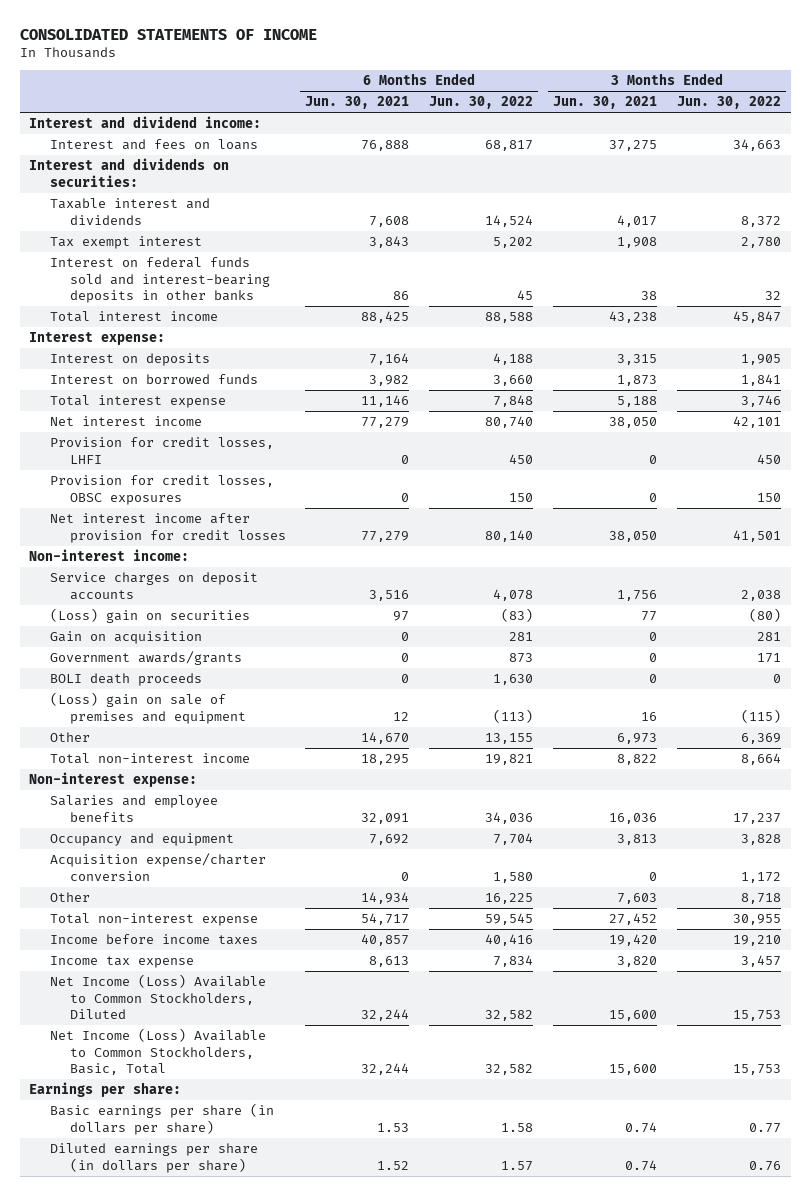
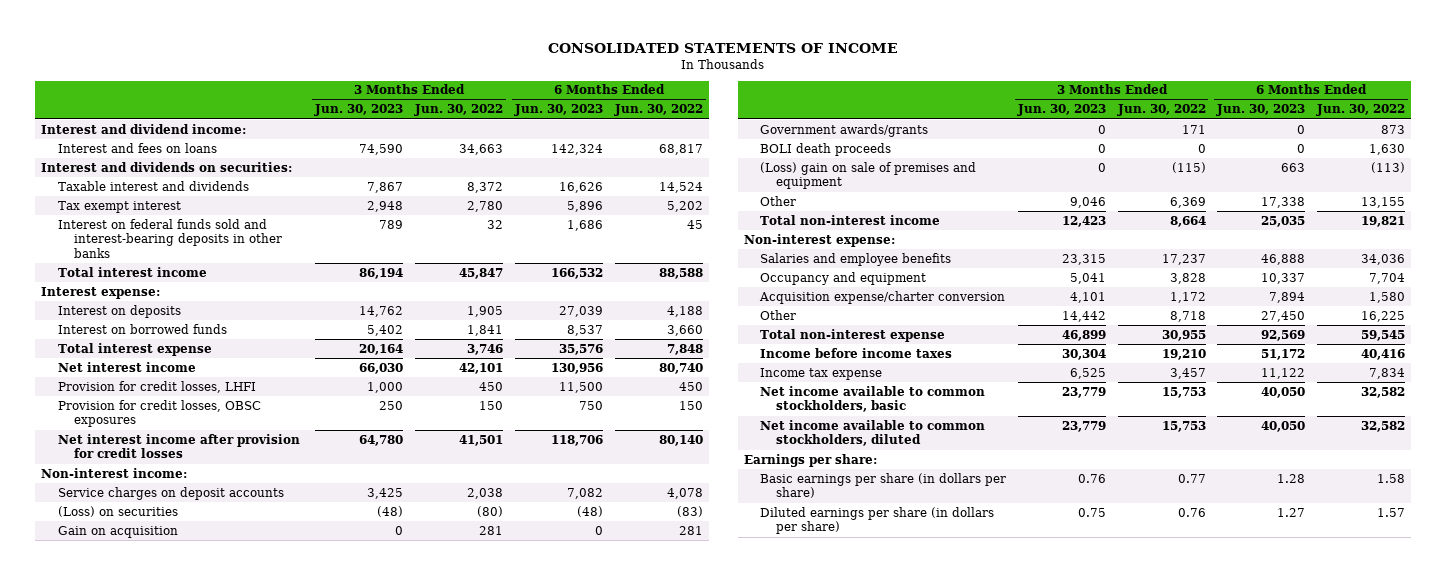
- | 6 Months Ended Jun. 30, 2021 | 6 Months Ended Jun. 30, 2022 | 3 Months Ended Jun. 30, 2021 | 3 Months Ended Jun. 30, 2022
+ | 3 Months Ended Jun. 30, 2023 | 3 Months Ended Jun. 30, 2022 | 6 Months Ended Jun. 30, 2023 | 6 Months Ended Jun. 30, 2022
- (Loss) gain on securities | 97 | (83) | 77 | (80)
+ (Loss) on securities | (48) | (80) | (48) | (83)
- Net Income (Loss) Available to Common Stockholders, Diluted | 32,244 | 32,582 | 15,600 | 15,753
- Net Income (Loss) Available to Common Stockholders, Basic, Total | 32,244 | 32,582 | 15,600 | 15,753
+ Net income available to common stockholders, basic | 23,779 | 15,753 | 40,050 | 32,582
+ Net income available to common stockholders, diluted | 23,779 | 15,753 | 40,050 | 32,582

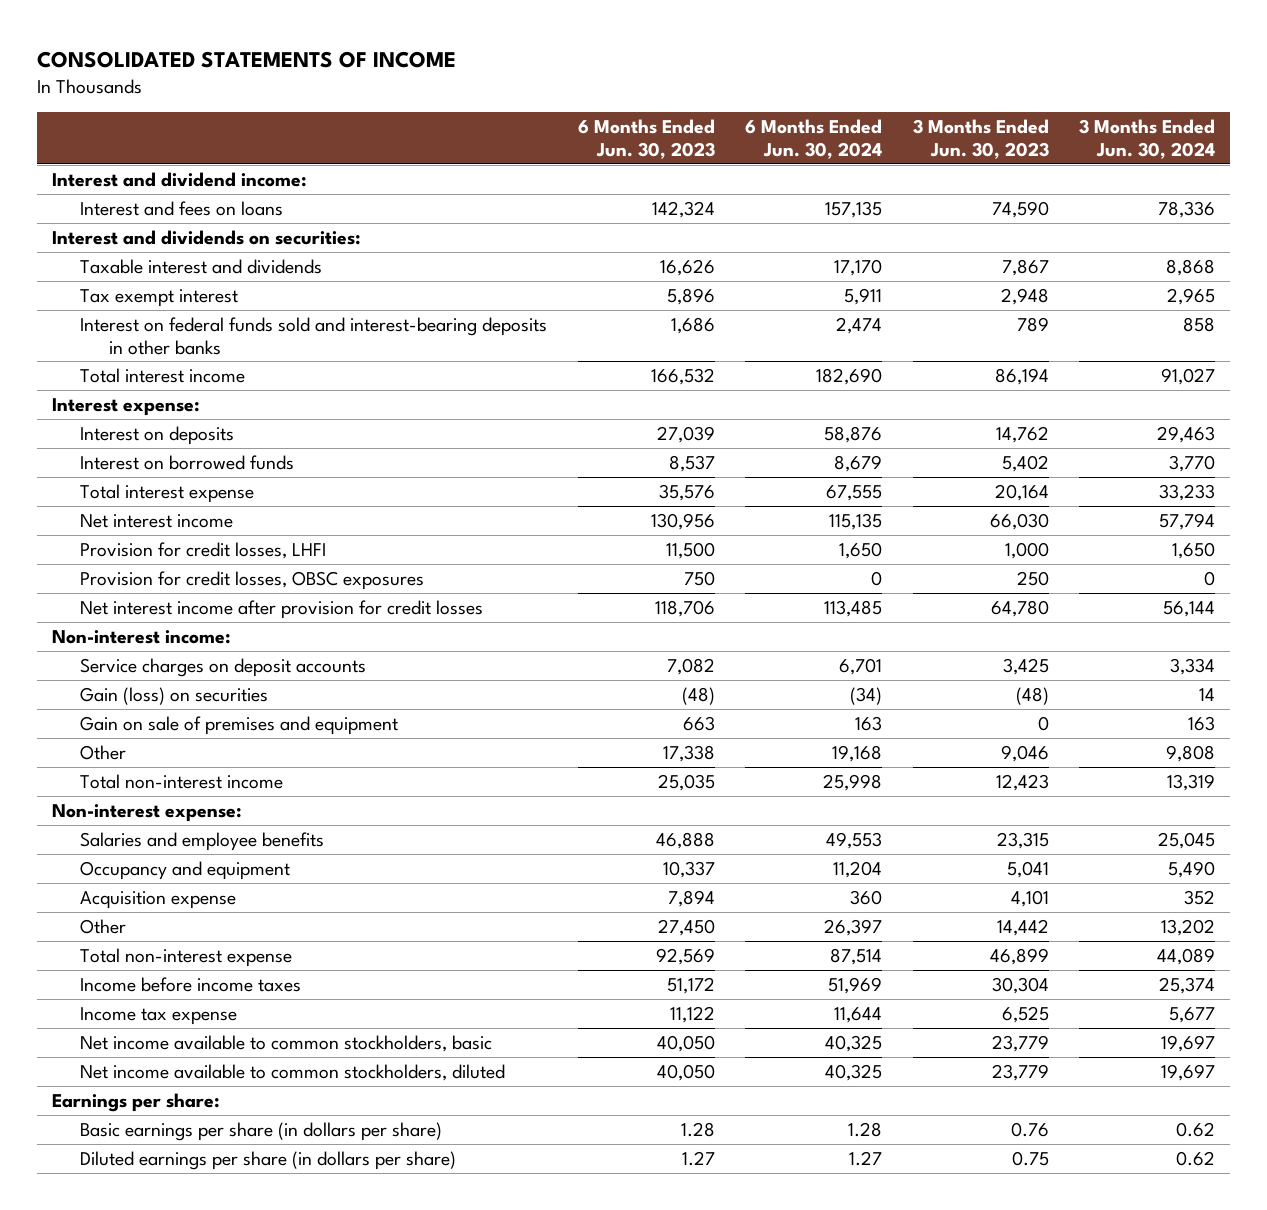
- | 3 Months Ended Jun. 30, 2023 | 3 Months Ended Jun. 30, 2022 | 6 Months Ended Jun. 30, 2023 | 6 Months Ended Jun. 30, 2022
+ | 6 Months Ended Jun. 30, 2023 | 6 Months Ended Jun. 30, 2024 | 3 Months Ended Jun. 30, 2023 | 3 Months Ended Jun. 30, 2024
- (Loss) on securities | (48) | (80) | (48) | (83)
- Gain on acquisition | 0 | 281 | 0 | 281
- Government awards/grants | 0 | 171 | 0 | 873
- BOLI death proceeds | 0 | 0 | 0 | 1,630
- (Loss) gain on sale of premises and equipment | 0 | (115) | 663 | (113)
+ Gain (loss) on securities | (48) | (34) | (48) | 14
+ Gain on sale of premises and equipment | 663 | 163 | 0 | 163
- Acquisition expense/charter conversion | 4,101 | 1,172 | 7,894 | 1,580
+ Acquisition expense | 7,894 | 360 | 4,101 | 352

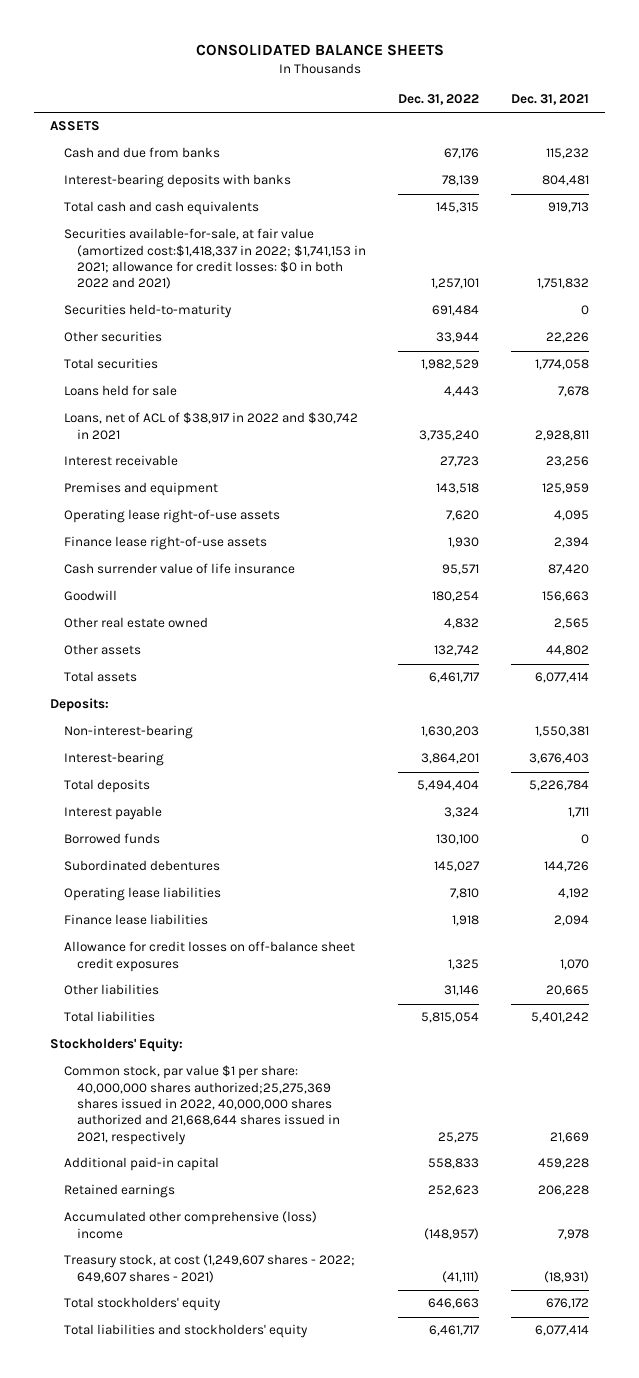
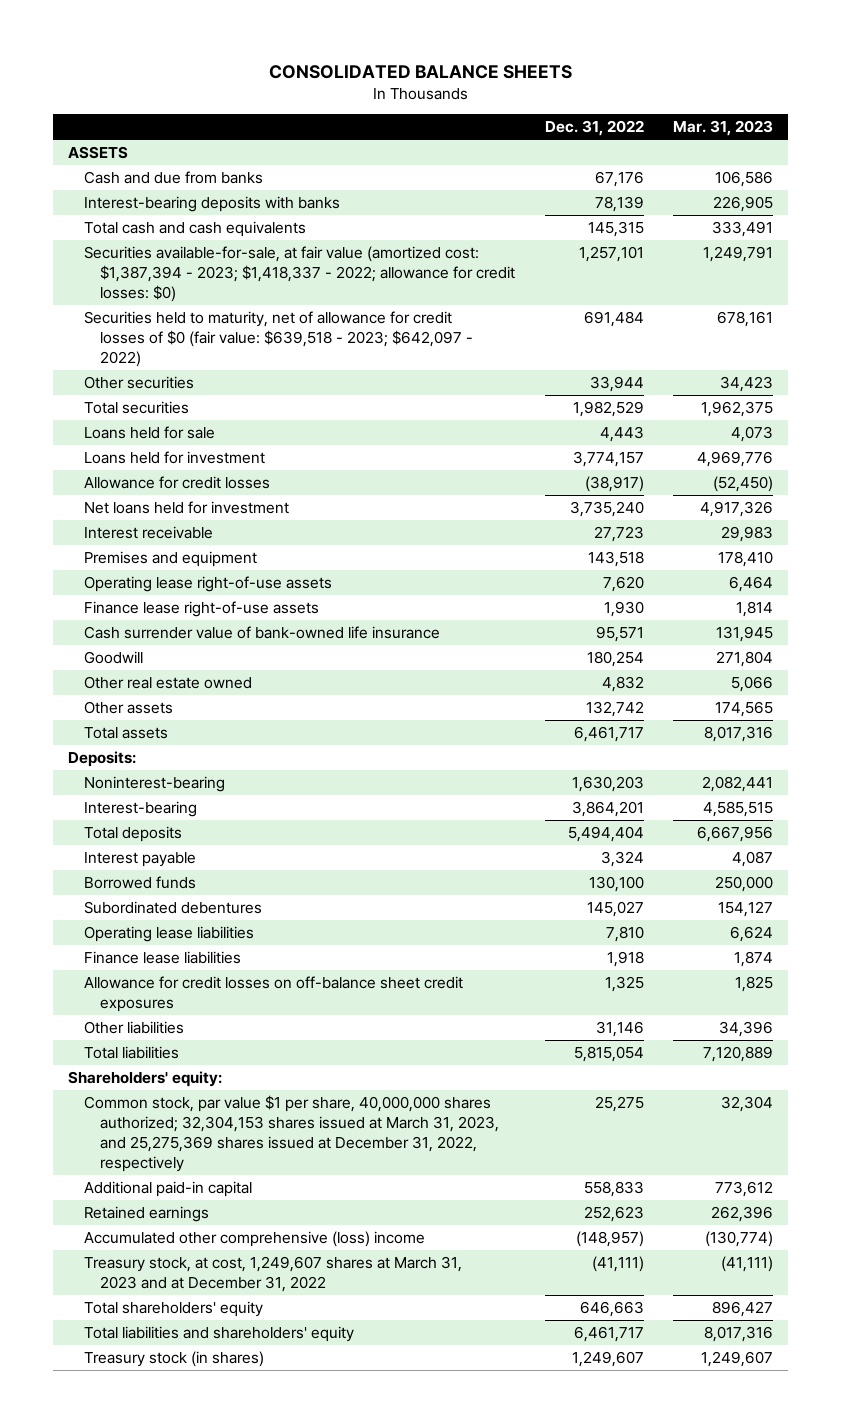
- | Dec. 31, 2022 | Dec. 31, 2021
+ | Dec. 31, 2022 | Mar. 31, 2023
- Securities available-for-sale, at fair value (amortized cost:$1,418,337 in 2022; $1,741,153 in 2021; allowance for credit losses: $0 in both 2022 and 2021) | 1,257,101 | 1,751,832
- Securities held-to-maturity | 691,484 | 0
+ Securities available-for-sale, at fair value (amortized cost: $1,387,394 - 2023; $1,418,337 - 2022; allowance for credit losses: $0) | 1,257,101 | 1,249,791
+ Securities held to maturity, net of allowance for credit losses of $0 (fair value: $639,518 - 2023; $642,097 - 2022) | 691,484 | 678,161
- Loans, net of ACL of $38,917 in 2022 and $30,742 in 2021 | 3,735,240 | 2,928,811
+ Loans held for investment | 3,774,157 | 4,969,776
+ Allowance for credit losses | (38,917) | (52,450)
+ Net loans held for investment | 3,735,240 | 4,917,326
- Cash surrender value of life insurance | 95,571 | 87,420
+ Cash surrender value of bank-owned life insurance | 95,571 | 131,945
- Non-interest-bearing | 1,630,203 | 1,550,381
+ Noninterest-bearing | 1,630,203 | 2,082,441
- Stockholders' Equity:
- Common stock, par value $1 per share: 40,000,000 shares authorized;25,275,369 shares issued in 2022, 40,000,000 shares authorized and 21,668,644 shares issued in 2021, respectively | 25,275 | 21,669
+ Shareholders' equity:
+ Common stock, par value $1 per share, 40,000,000 shares authorized; 32,304,153 shares issued at March 31, 2023, and 25,275,369 shares issued at December 31, 2022, respectively | 25,275 | 32,304
- Treasury stock, at cost (1,249,607 shares - 2022; 649,607 shares - 2021) | (41,111) | (18,931)
- Total stockholders' equity | 646,663 | 676,172
- Total liabilities and stockholders' equity | 6,461,717 | 6,077,414
+ Treasury stock, at cost, 1,249,607 shares at March 31, 2023 and at December 31, 2022 | (41,111) | (41,111)
+ Total shareholders' equity | 646,663 | 896,427
+ Total liabilities and shareholders' equity | 6,461,717 | 8,017,316
+ Treasury stock (in shares) | 1,249,607 | 1,249,607

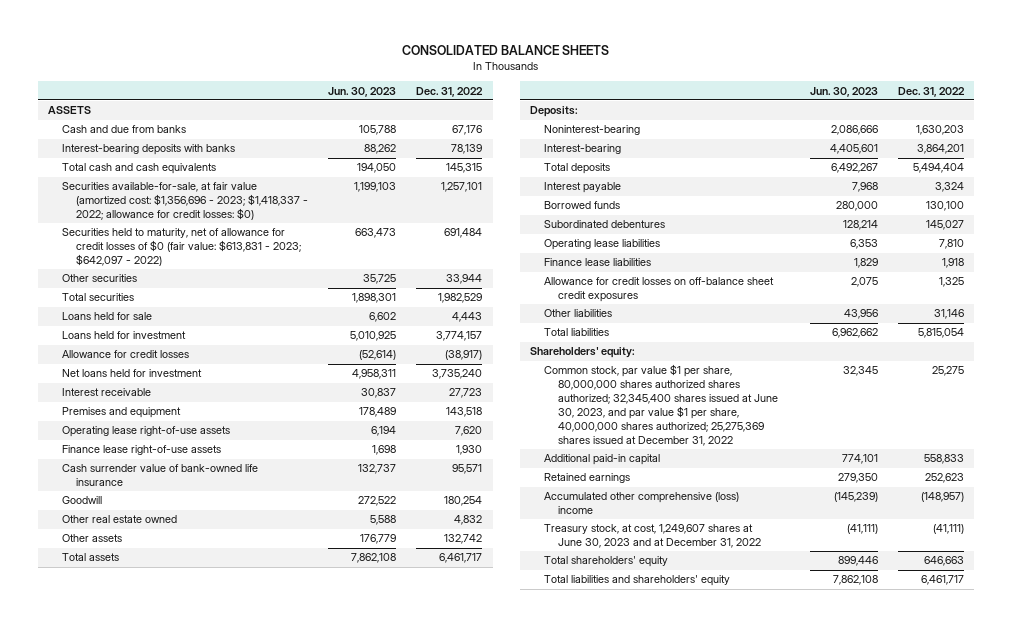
- | Dec. 31, 2022 | Mar. 31, 2023
+ | Jun. 30, 2023 | Dec. 31, 2022
- Securities available-for-sale, at fair value (amortized cost: $1,387,394 - 2023; $1,418,337 - 2022; allowance for credit losses: $0) | 1,257,101 | 1,249,791
- Securities held to maturity, net of allowance for credit losses of $0 (fair value: $639,518 - 2023; $642,097 - 2022) | 691,484 | 678,161
+ Securities available-for-sale, at fair value (amortized cost: $1,356,696 - 2023; $1,418,337 - 2022; allowance for credit losses: $0) | 1,199,103 | 1,257,101
+ Securities held to maturity, net of allowance for credit losses of $0 (fair value: $613,831 - 2023; $642,097 - 2022) | 663,473 | 691,484
- Common stock, par value $1 per share, 40,000,000 shares authorized; 32,304,153 shares issued at March 31, 2023, and 25,275,369 shares issued at December 31, 2022, respectively | 25,275 | 32,304
+ Common stock, par value $1 per share, 80,000,000 shares authorized shares authorized; 32,345,400 shares issued at June 30, 2023, and par value $1 per share, 40,000,000 shares authorized; 25,275,369 shares issued at December 31, 2022 | 32,345 | 25,275
- Treasury stock, at cost, 1,249,607 shares at March 31, 2023 and at December 31, 2022 | (41,111) | (41,111)
+ Treasury stock, at cost, 1,249,607 shares at June 30, 2023 and at December 31, 2022 | (41,111) | (41,111)
- Treasury stock (in shares) | 1,249,607 | 1,249,607

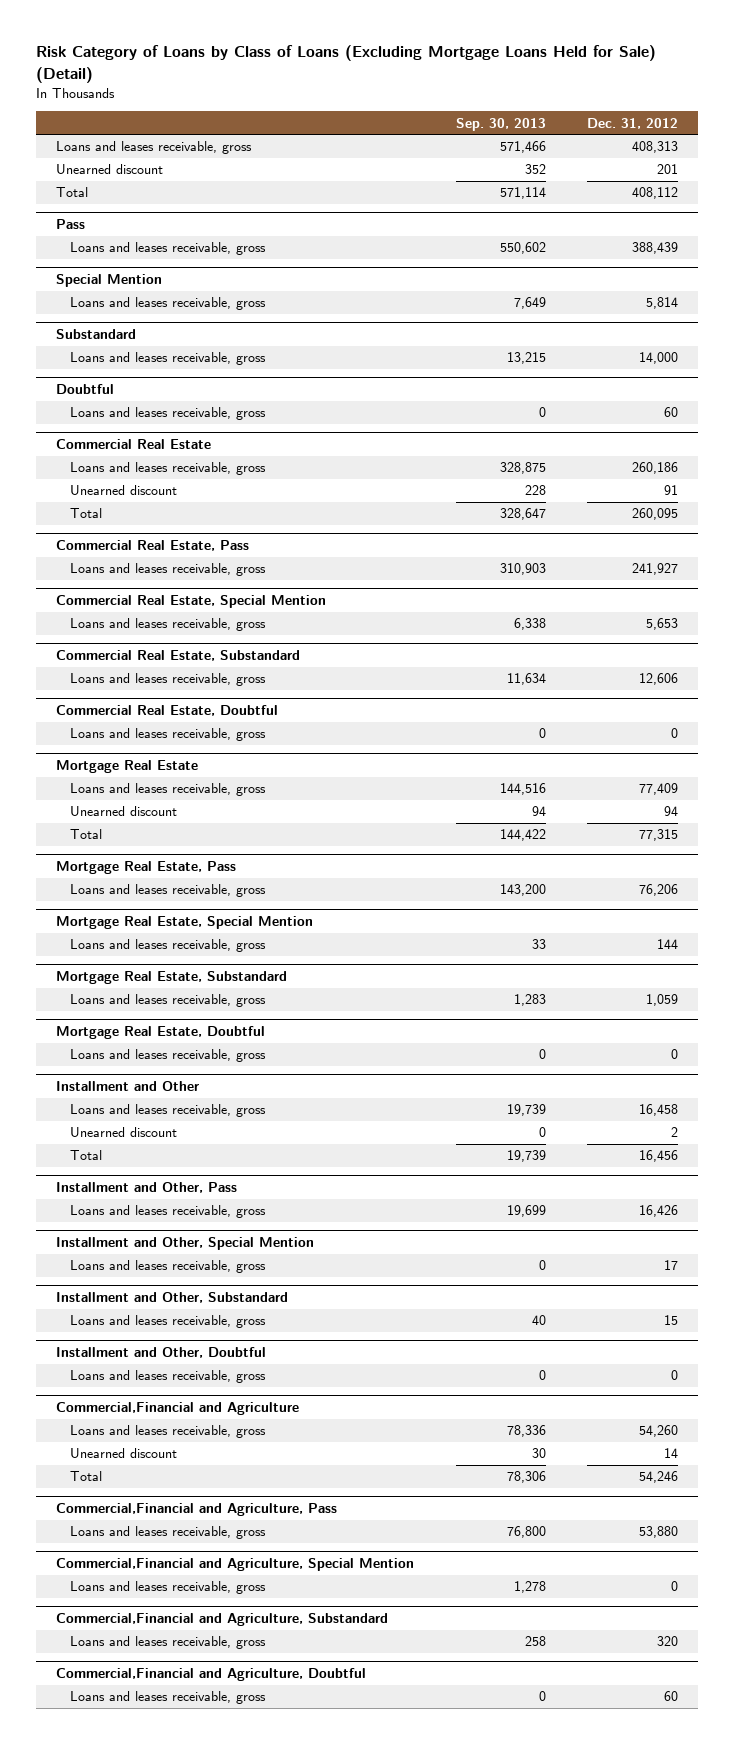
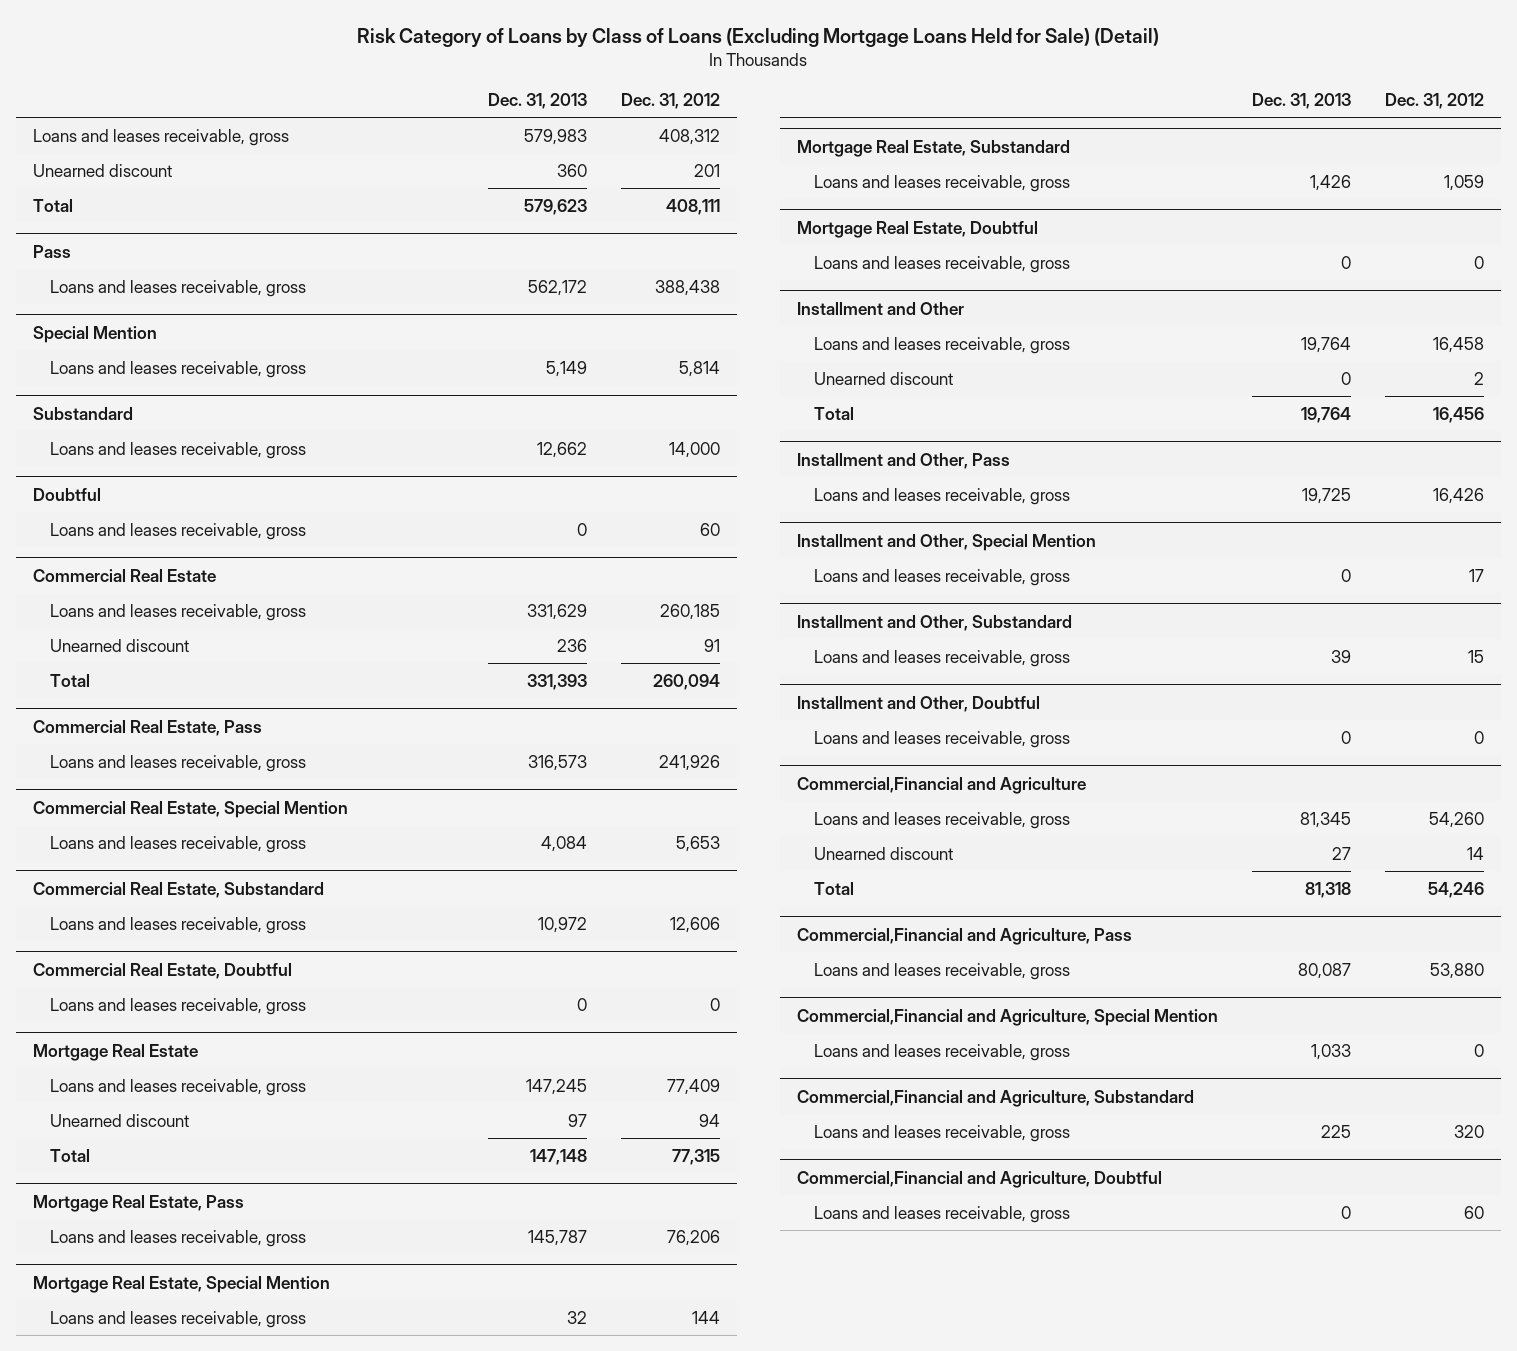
- | Sep. 30, 2013 | Dec. 31, 2012
+ | Dec. 31, 2013 | Dec. 31, 2012
- Loans and leases receivable, gross | 571,466 | 408,313
+ Loans and leases receivable, gross | 579,983 | 408,312
- Total | 571,114 | 408,112
+ Total | 579,623 | 408,111
@ Pass
- Loans and leases receivable, gross | 550,602 | 388,439
+ Loans and leases receivable, gross | 562,172 | 388,438
@ Commercial Real Estate
- Loans and leases receivable, gross | 328,875 | 260,186
+ Loans and leases receivable, gross | 331,629 | 260,185
- Total | 328,647 | 260,095
+ Total | 331,393 | 260,094
@ Commercial Real Estate, Pass
- Loans and leases receivable, gross | 310,903 | 241,927
+ Loans and leases receivable, gross | 316,573 | 241,926

